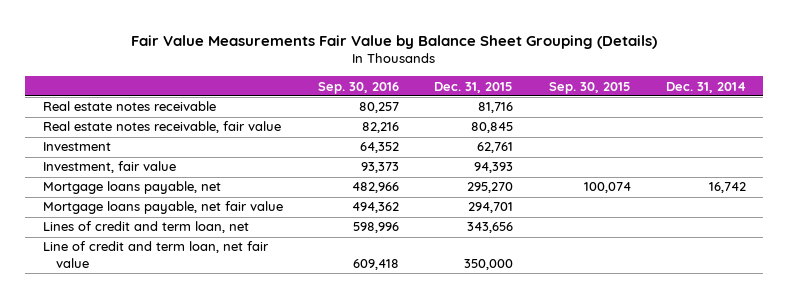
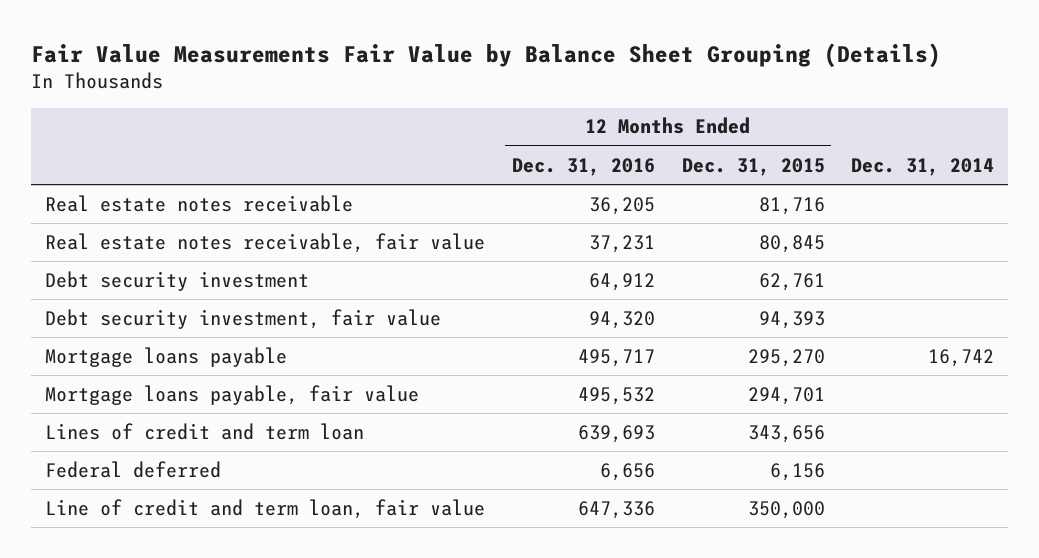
- | Sep. 30, 2016 | Dec. 31, 2015 | Sep. 30, 2015 | Dec. 31, 2014
+ | 12 Months Ended Dec. 31, 2016 | 12 Months Ended Dec. 31, 2015 | Dec. 31, 2014
- Investment | 64,352 | 62,761 | |
- Investment, fair value | 93,373 | 94,393 | |
- Mortgage loans payable, net | 482,966 | 295,270 | 100,074 | 16,742
- Mortgage loans payable, net fair value | 494,362 | 294,701 | |
- Lines of credit and term loan, net | 598,996 | 343,656 | |
- Line of credit and term loan, net fair value | 609,418 | 350,000 | |
+ Debt security investment | 64,912 | 62,761 |
+ Debt security investment, fair value | 94,320 | 94,393 |
+ Mortgage loans payable | 495,717 | 295,270 | 16,742
+ Mortgage loans payable, fair value | 495,532 | 294,701 |
+ Lines of credit and term loan | 639,693 | 343,656 |
+ Federal deferred | 6,656 | 6,156 |
+ Line of credit and term loan, fair value | 647,336 | 350,000 |

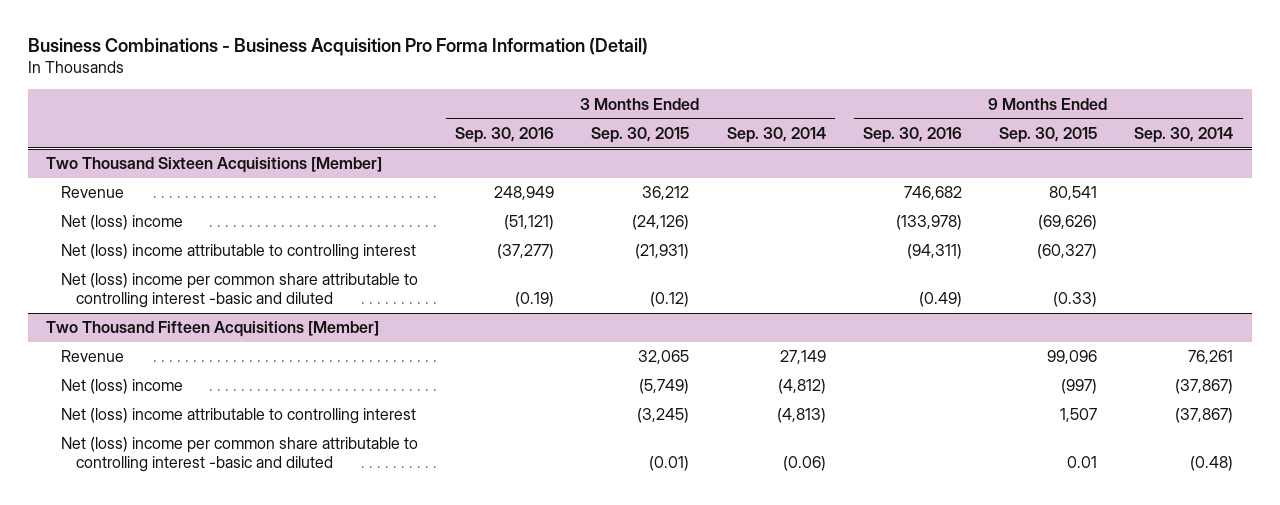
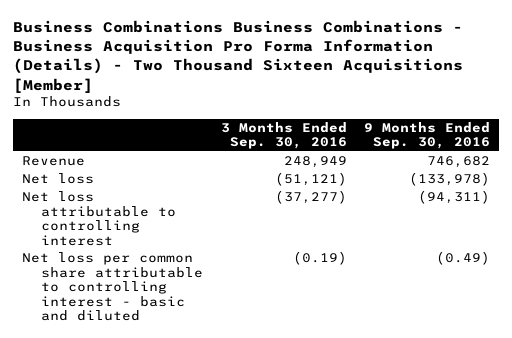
- Business Combinations - Business Acquisition Pro Forma Information (Detail)
+ Business Combinations Business Combinations - Business Acquisition Pro Forma Information (Details) - Two Thousand Sixteen Acquisitions [Member]
- | 3 Months Ended Sep. 30, 2016 | 3 Months Ended Sep. 30, 2015 | 3 Months Ended Sep. 30, 2014 | 9 Months Ended Sep. 30, 2016 | 9 Months Ended Sep. 30, 2015 | 9 Months Ended Sep. 30, 2014
+ | 3 Months Ended Sep. 30, 2016 | 9 Months Ended Sep. 30, 2016
- Two Thousand Sixteen Acquisitions [Member]
- Net (loss) income | (51,121) | (24,126) | | (133,978) | (69,626) |
- Net (loss) income attributable to controlling interest | (37,277) | (21,931) | | (94,311) | (60,327) |
- Net (loss) income per common share attributable to controlling interest -basic and diluted | (0.19) | (0.12) | | (0.49) | (0.33) |
- Two Thousand Fifteen Acquisitions [Member]
- Revenue | | 32,065 | 27,149 | | 99,096 | 76,261
- Net (loss) income | | (5,749) | (4,812) | | (997) | (37,867)
- Net (loss) income attributable to controlling interest | | (3,245) | (4,813) | | 1,507 | (37,867)
- Net (loss) income per common share attributable to controlling interest -basic and diluted | | (0.01) | (0.06) | | 0.01 | (0.48)
+ Net loss | (51,121) | (133,978)
+ Net loss attributable to controlling interest | (37,277) | (94,311)
+ Net loss per common share attributable to controlling interest - basic and diluted | (0.19) | (0.49)

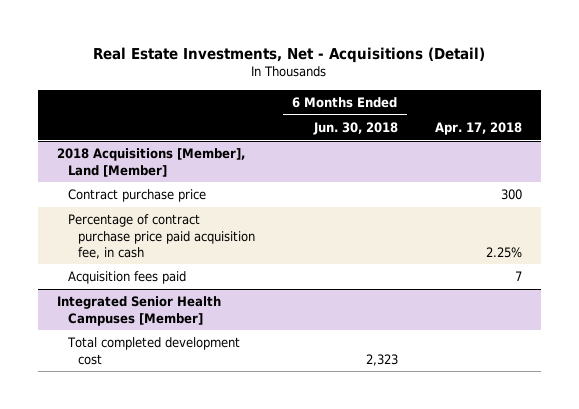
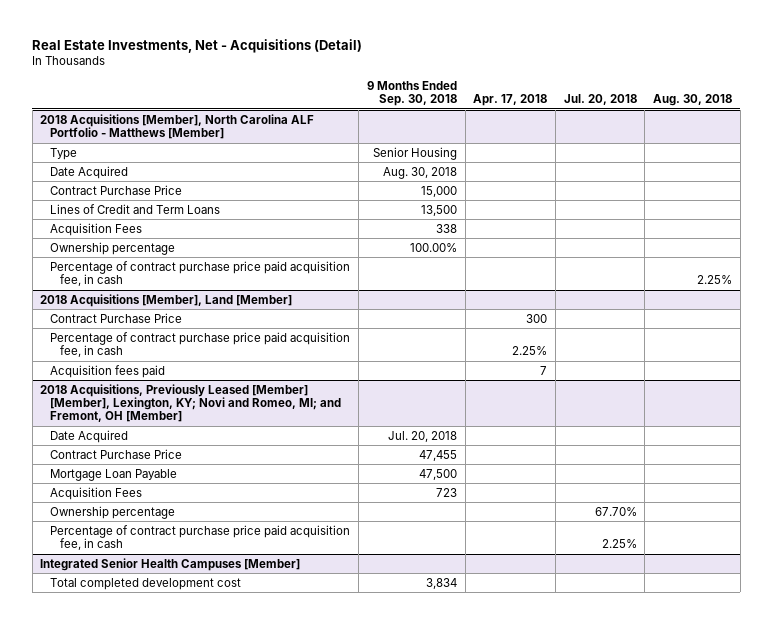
- | 6 Months Ended Jun. 30, 2018 | Apr. 17, 2018
+ | 9 Months Ended Sep. 30, 2018 | Apr. 17, 2018 | Jul. 20, 2018 | Aug. 30, 2018
+ 2018 Acquisitions [Member], North Carolina ALF Portfolio - Matthews [Member]
+ Type | Senior Housing | | |
+ Date Acquired | Aug. 30, 2018 | | |
+ Contract Purchase Price | 15,000 | | |
+ Lines of Credit and Term Loans | 13,500 | | |
+ Acquisition Fees | 338 | | |
+ Ownership percentage | 100.00% | | |
+ Percentage of contract purchase price paid acquisition fee, in cash | | | | 2.25%
@ 2018 Acquisitions [Member], Land [Member]
- Contract purchase price | | 300
+ Contract Purchase Price | | 300 | |
+ 2018 Acquisitions, Previously Leased [Member] [Member], Lexington, KY; Novi and Romeo, MI; and Fremont, OH [Member]
+ Date Acquired | Jul. 20, 2018 | | |
+ Contract Purchase Price | 47,455 | | |
+ Mortgage Loan Payable | 47,500 | | |
+ Acquisition Fees | 723 | | |
+ Ownership percentage | | | 67.70% |
+ Percentage of contract purchase price paid acquisition fee, in cash | | | 2.25% |

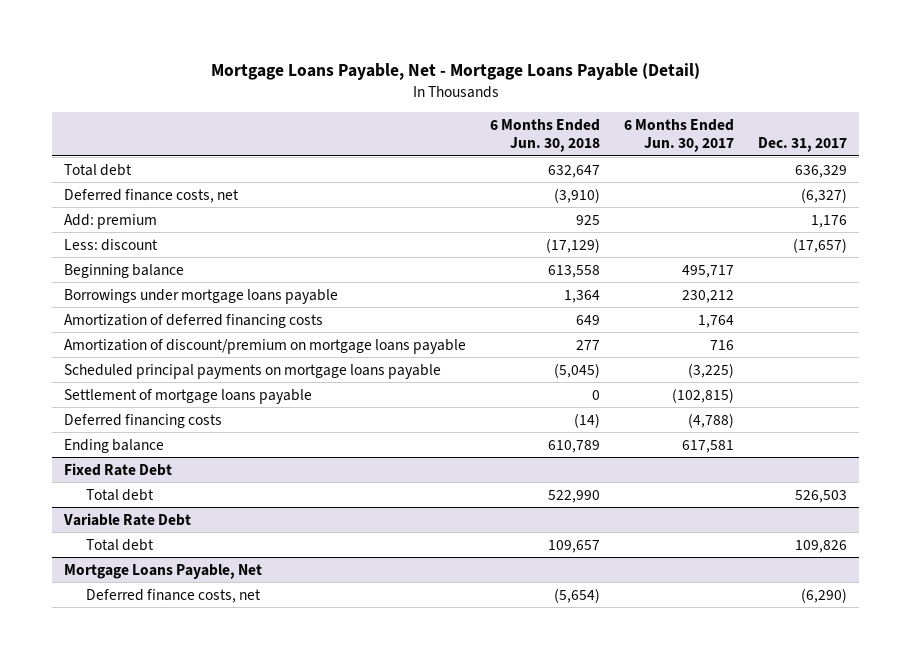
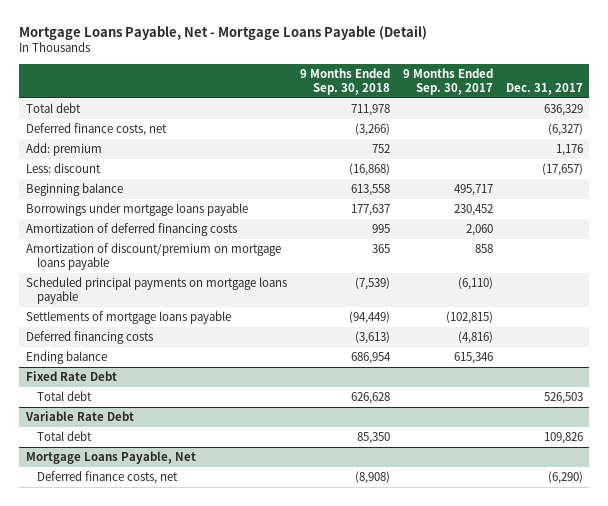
- | 6 Months Ended Jun. 30, 2018 | 6 Months Ended Jun. 30, 2017 | Dec. 31, 2017
+ | 9 Months Ended Sep. 30, 2018 | 9 Months Ended Sep. 30, 2017 | Dec. 31, 2017
- Settlement of mortgage loans payable | 0 | (102,815) |
+ Settlements of mortgage loans payable | (94,449) | (102,815) |

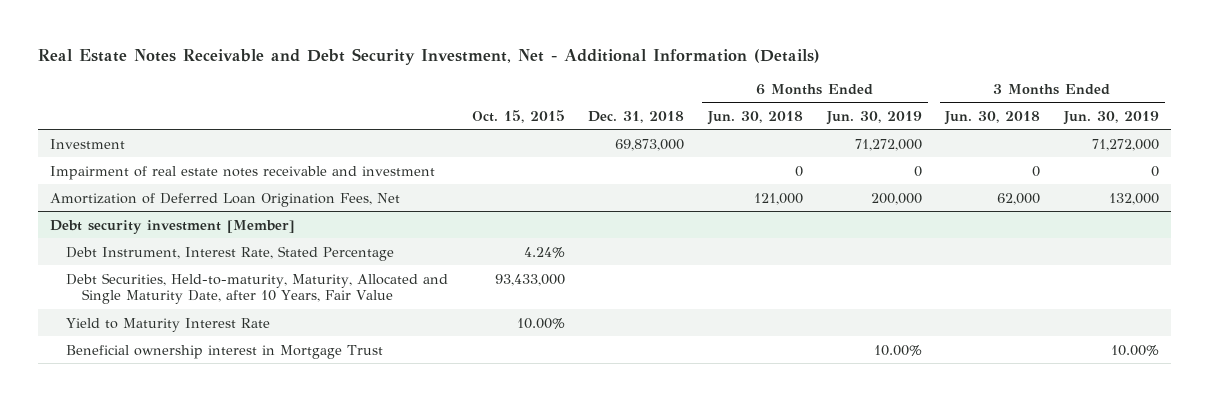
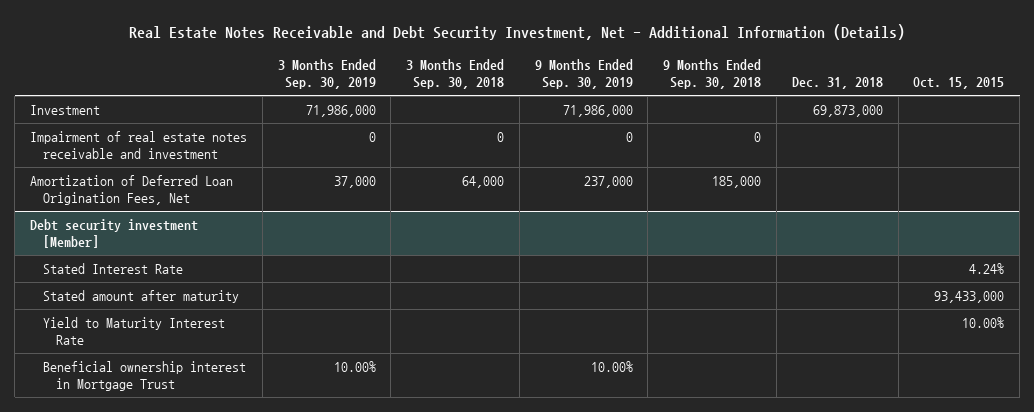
- | Oct. 15, 2015 | Dec. 31, 2018 | 6 Months Ended Jun. 30, 2018 | 6 Months Ended Jun. 30, 2019 | 3 Months Ended Jun. 30, 2018 | 3 Months Ended Jun. 30, 2019
+ | 3 Months Ended Sep. 30, 2019 | 3 Months Ended Sep. 30, 2018 | 9 Months Ended Sep. 30, 2019 | 9 Months Ended Sep. 30, 2018 | Dec. 31, 2018 | Oct. 15, 2015
@ Debt security investment [Member]
- Debt Instrument, Interest Rate, Stated Percentage | 4.24% | | | | |
- Debt Securities, Held-to-maturity, Maturity, Allocated and Single Maturity Date, after 10 Years, Fair Value | 93,433,000 | | | | |
+ Stated Interest Rate | | | | | | 4.24%
+ Stated amount after maturity | | | | | | 93,433,000

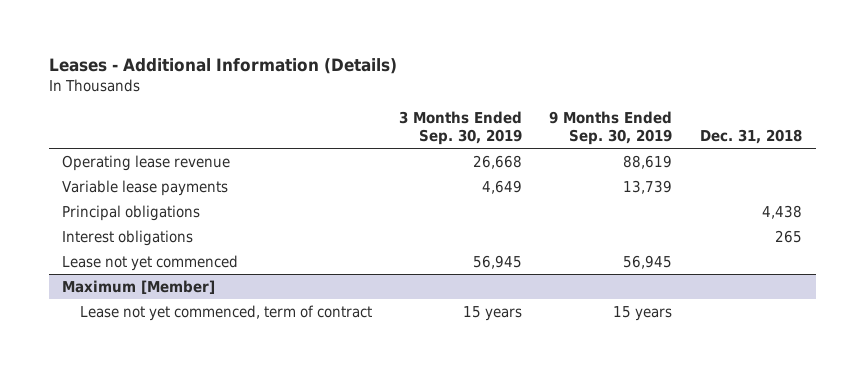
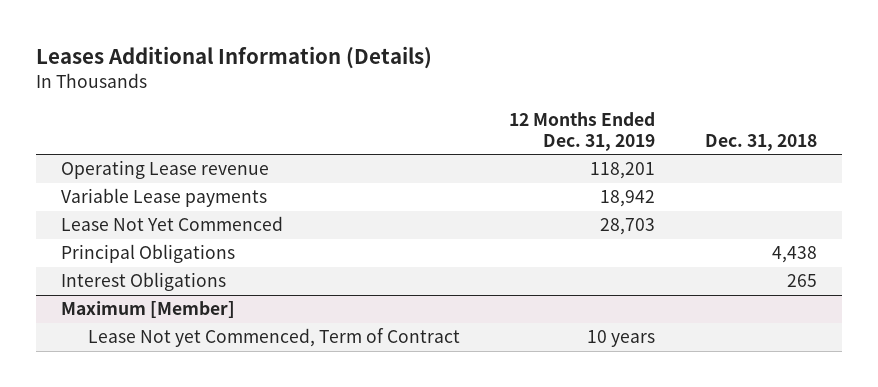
- Leases - Additional Information (Details)
+ Leases Additional Information (Details)
- | 3 Months Ended Sep. 30, 2019 | 9 Months Ended Sep. 30, 2019 | Dec. 31, 2018
+ | 12 Months Ended Dec. 31, 2019 | Dec. 31, 2018
- Operating lease revenue | 26,668 | 88,619 |
- Variable lease payments | 4,649 | 13,739 |
- Principal obligations | | | 4,438
- Interest obligations | | | 265
- Lease not yet commenced | 56,945 | 56,945 |
+ Operating Lease revenue | 118,201 |
+ Variable Lease payments | 18,942 |
+ Lease Not Yet Commenced | 28,703 |
+ Principal Obligations | | 4,438
+ Interest Obligations | | 265
@ Maximum [Member]
- Lease not yet commenced, term of contract | 15 years | 15 years |
+ Lease Not yet Commenced, Term of Contract | 10 years |

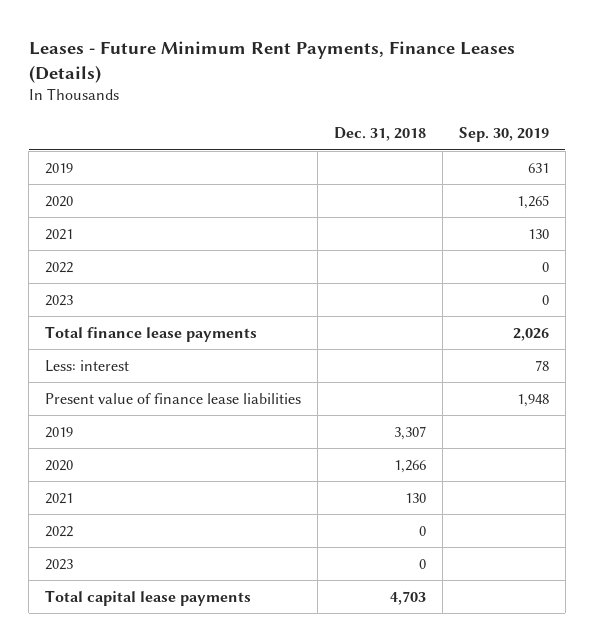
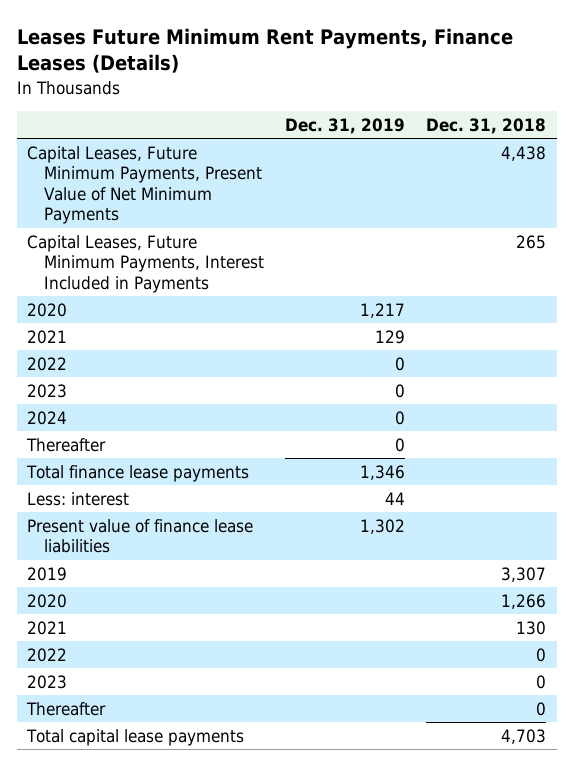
- Leases - Future Minimum Rent Payments, Finance Leases (Details)
+ Leases Future Minimum Rent Payments, Finance Leases (Details)
- | Dec. 31, 2018 | Sep. 30, 2019
+ | Dec. 31, 2019 | Dec. 31, 2018
- 2019 | | 631
+ Capital Leases, Future Minimum Payments, Present Value of Net Minimum Payments | | 4,438
+ Capital Leases, Future Minimum Payments, Interest Included in Payments | | 265
+ 2024 | 0 |
+ Thereafter | 0 |
+ Thereafter | | 0

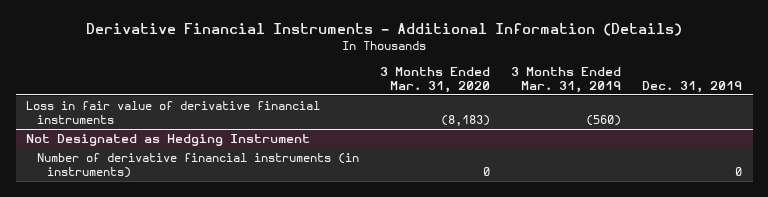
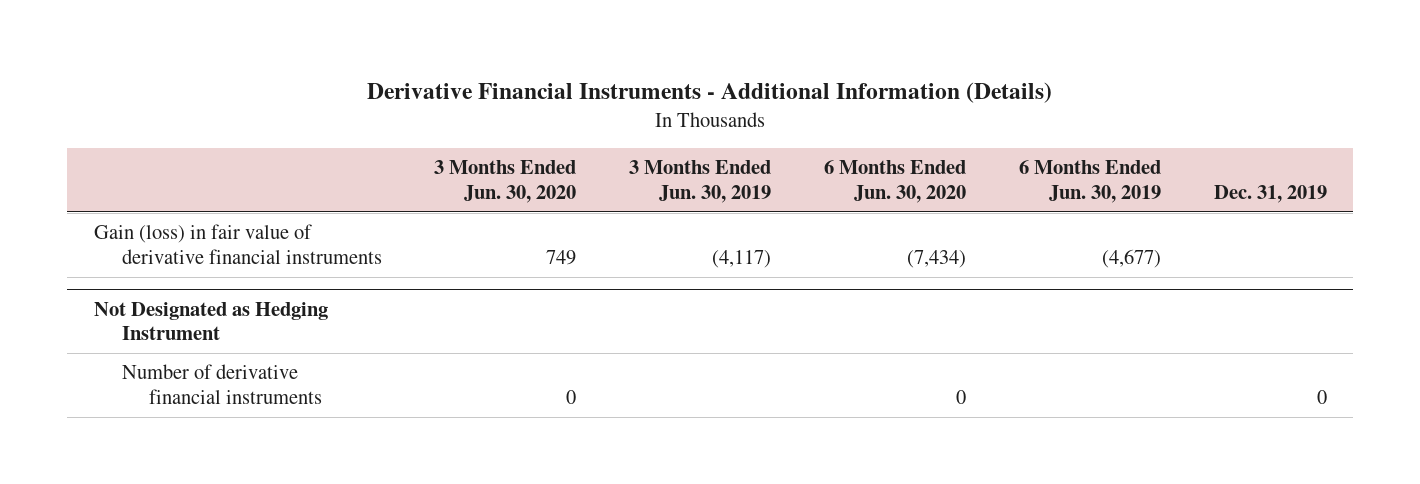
- | 3 Months Ended Mar. 31, 2020 | 3 Months Ended Mar. 31, 2019 | Dec. 31, 2019
+ | 3 Months Ended Jun. 30, 2020 | 3 Months Ended Jun. 30, 2019 | 6 Months Ended Jun. 30, 2020 | 6 Months Ended Jun. 30, 2019 | Dec. 31, 2019
- Loss in fair value of derivative financial instruments | (8,183) | (560) |
+ Gain (loss) in fair value of derivative financial instruments | 749 | (4,117) | (7,434) | (4,677) |
@ Not Designated as Hedging Instrument
- Number of derivative financial instruments (in instruments) | 0 | | 0
+ Number of derivative financial instruments | 0 | | 0 | | 0

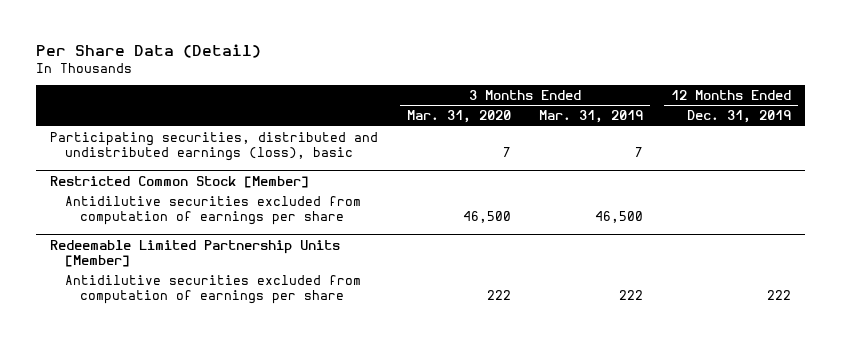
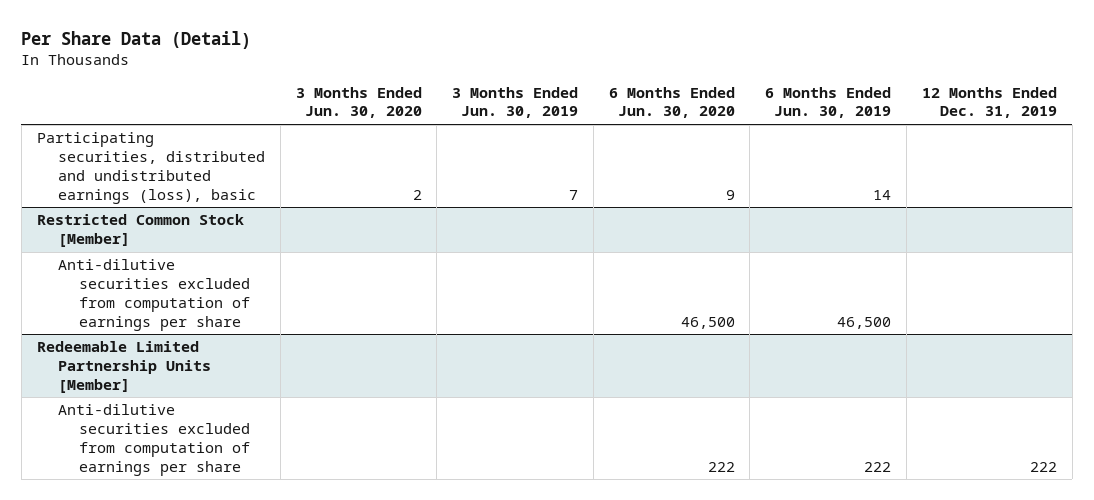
- | 3 Months Ended Mar. 31, 2020 | 3 Months Ended Mar. 31, 2019 | 12 Months Ended Dec. 31, 2019
+ | 3 Months Ended Jun. 30, 2020 | 3 Months Ended Jun. 30, 2019 | 6 Months Ended Jun. 30, 2020 | 6 Months Ended Jun. 30, 2019 | 12 Months Ended Dec. 31, 2019
@ Restricted Common Stock [Member]
- Antidilutive securities excluded from computation of earnings per share | 46,500 | 46,500 |
+ Anti-dilutive securities excluded from computation of earnings per share | | | 46,500 | 46,500 |
@ Redeemable Limited Partnership Units [Member]
- Antidilutive securities excluded from computation of earnings per share | 222 | 222 | 222
+ Anti-dilutive securities excluded from computation of earnings per share | | | 222 | 222 | 222

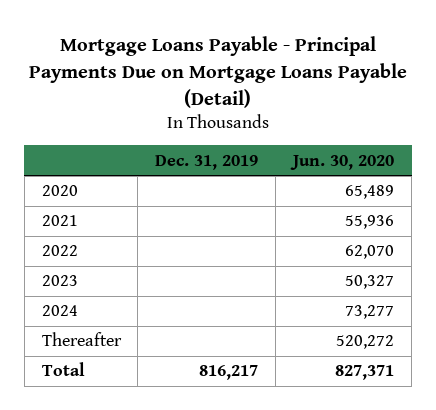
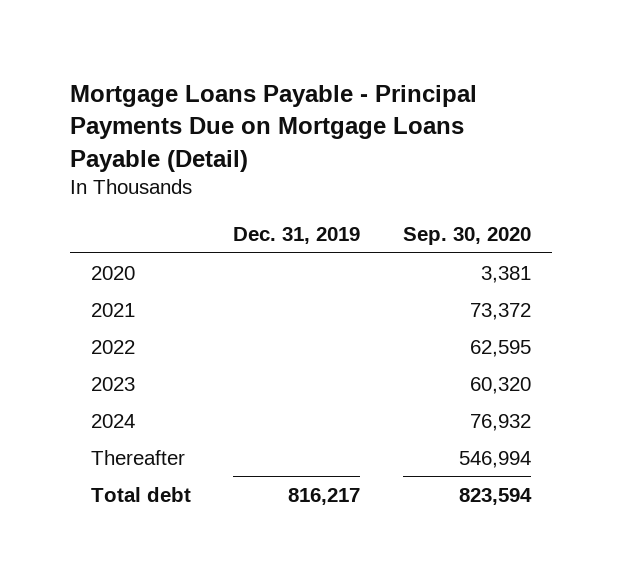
- | Dec. 31, 2019 | Jun. 30, 2020
+ | Dec. 31, 2019 | Sep. 30, 2020
- Total | 816,217 | 827,371
+ Total debt | 816,217 | 823,594

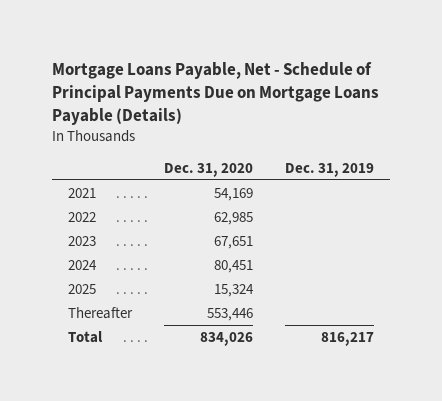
- Mortgage Loans Payable - Principal Payments Due on Mortgage Loans Payable (Detail)
+ Mortgage Loans Payable, Net - Schedule of Principal Payments Due on Mortgage Loans Payable (Details)
- | Dec. 31, 2019 | Sep. 30, 2020
+ | Dec. 31, 2020 | Dec. 31, 2019
- 2020 | | 3,381
+ 2025 | 15,324 |
- Total debt | 816,217 | 823,594
+ Total | 834,026 | 816,217

